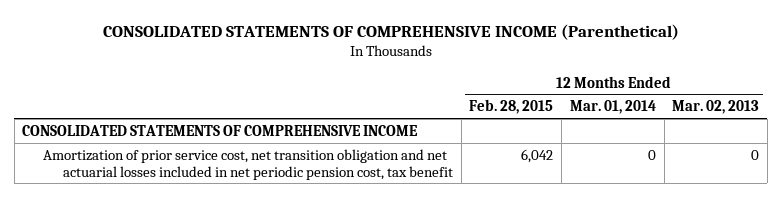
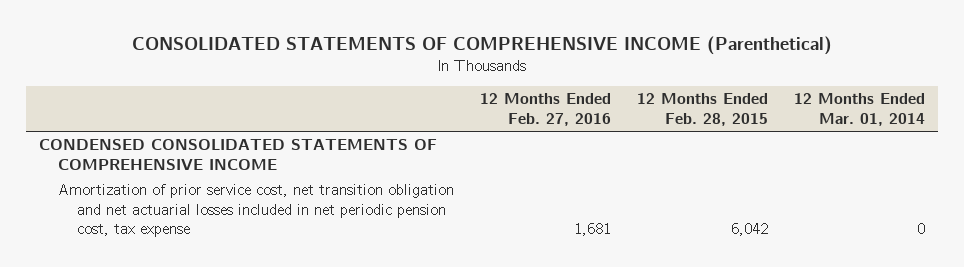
- | 12 Months Ended Feb. 28, 2015 | 12 Months Ended Mar. 01, 2014 | 12 Months Ended Mar. 02, 2013
+ | 12 Months Ended Feb. 27, 2016 | 12 Months Ended Feb. 28, 2015 | 12 Months Ended Mar. 01, 2014
- CONSOLIDATED STATEMENTS OF COMPREHENSIVE INCOME
- Amortization of prior service cost, net transition obligation and net actuarial losses included in net periodic pension cost, tax benefit | 6,042 | 0 | 0
+ CONDENSED CONSOLIDATED STATEMENTS OF COMPREHENSIVE INCOME
+ Amortization of prior service cost, net transition obligation and net actuarial losses included in net periodic pension cost, tax expense | 1,681 | 6,042 | 0

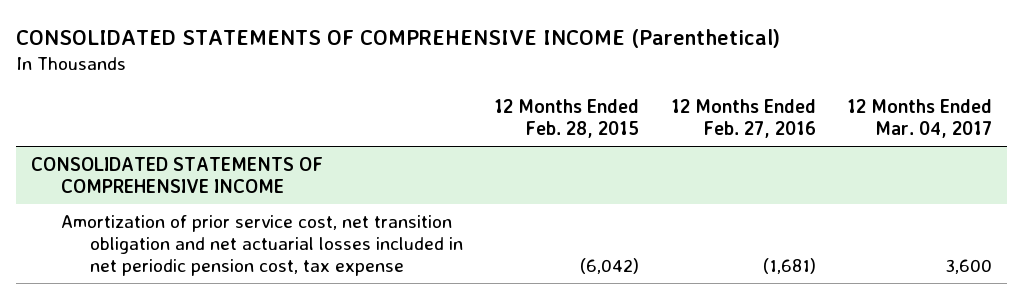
- | 12 Months Ended Feb. 27, 2016 | 12 Months Ended Feb. 28, 2015 | 12 Months Ended Mar. 01, 2014
+ | 12 Months Ended Feb. 28, 2015 | 12 Months Ended Feb. 27, 2016 | 12 Months Ended Mar. 04, 2017
- CONDENSED CONSOLIDATED STATEMENTS OF COMPREHENSIVE INCOME
- Amortization of prior service cost, net transition obligation and net actuarial losses included in net periodic pension cost, tax expense | 1,681 | 6,042 | 0
+ CONSOLIDATED STATEMENTS OF COMPREHENSIVE INCOME
+ Amortization of prior service cost, net transition obligation and net actuarial losses included in net periodic pension cost, tax expense | (6,042) | (1,681) | 3,600

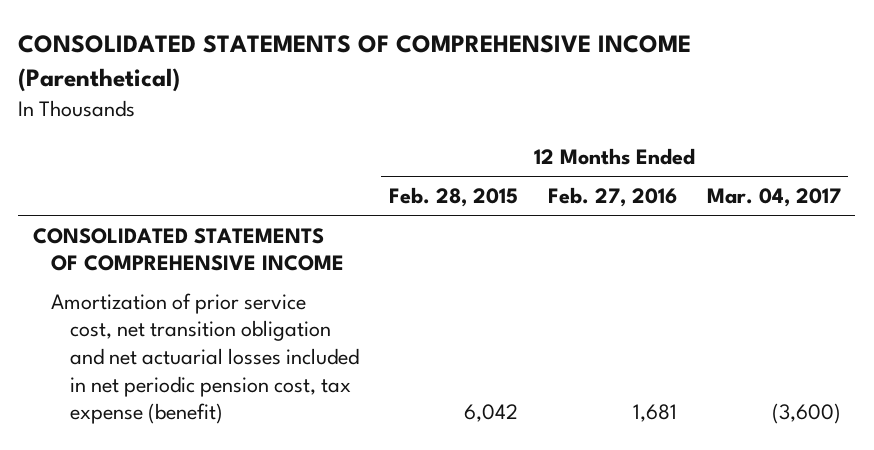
- Amortization of prior service cost, net transition obligation and net actuarial losses included in net periodic pension cost, tax expense | (6,042) | (1,681) | 3,600
+ Amortization of prior service cost, net transition obligation and net actuarial losses included in net periodic pension cost, tax expense (benefit) | 6,042 | 1,681 | (3,600)

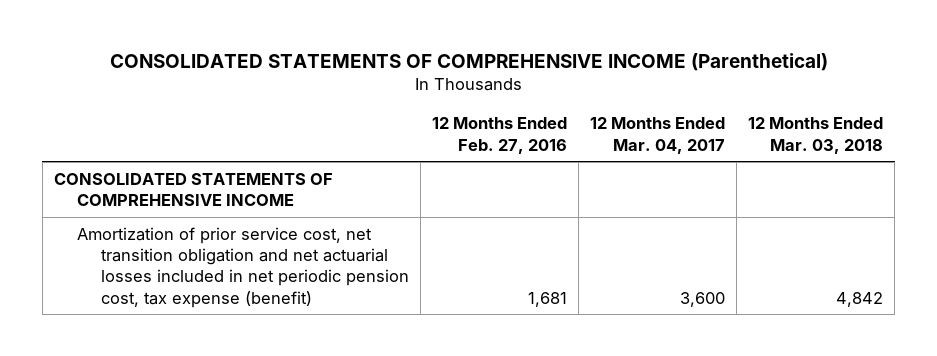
- | 12 Months Ended Feb. 28, 2015 | 12 Months Ended Feb. 27, 2016 | 12 Months Ended Mar. 04, 2017
+ | 12 Months Ended Feb. 27, 2016 | 12 Months Ended Mar. 04, 2017 | 12 Months Ended Mar. 03, 2018
- Amortization of prior service cost, net transition obligation and net actuarial losses included in net periodic pension cost, tax expense (benefit) | 6,042 | 1,681 | (3,600)
+ Amortization of prior service cost, net transition obligation and net actuarial losses included in net periodic pension cost, tax expense (benefit) | 1,681 | 3,600 | 4,842

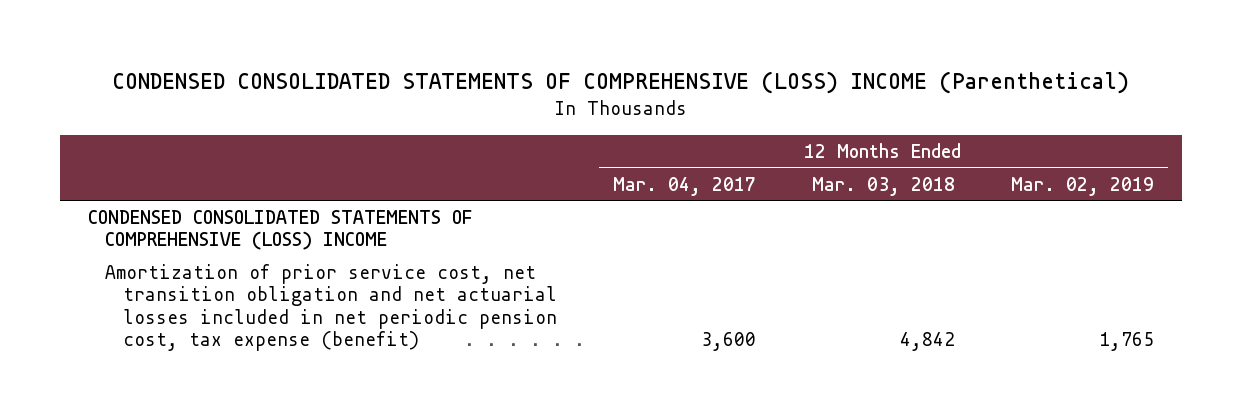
- CONSOLIDATED STATEMENTS OF COMPREHENSIVE INCOME (Parenthetical)
+ CONDENSED CONSOLIDATED STATEMENTS OF COMPREHENSIVE (LOSS) INCOME (Parenthetical)
- | 12 Months Ended Feb. 27, 2016 | 12 Months Ended Mar. 04, 2017 | 12 Months Ended Mar. 03, 2018
+ | 12 Months Ended Mar. 04, 2017 | 12 Months Ended Mar. 03, 2018 | 12 Months Ended Mar. 02, 2019
- CONSOLIDATED STATEMENTS OF COMPREHENSIVE INCOME
+ CONDENSED CONSOLIDATED STATEMENTS OF COMPREHENSIVE (LOSS) INCOME

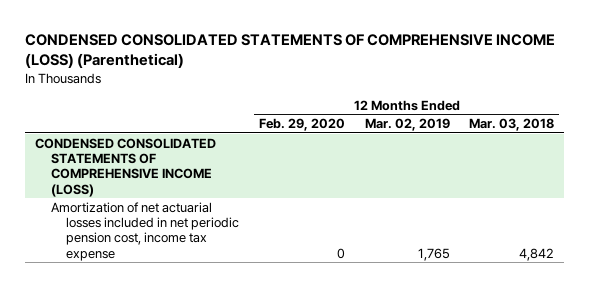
- CONDENSED CONSOLIDATED STATEMENTS OF COMPREHENSIVE (LOSS) INCOME (Parenthetical)
+ CONDENSED CONSOLIDATED STATEMENTS OF COMPREHENSIVE INCOME (LOSS) (Parenthetical)
- | 12 Months Ended Mar. 04, 2017 | 12 Months Ended Mar. 03, 2018 | 12 Months Ended Mar. 02, 2019
+ | 12 Months Ended Feb. 29, 2020 | 12 Months Ended Mar. 02, 2019 | 12 Months Ended Mar. 03, 2018
- CONDENSED CONSOLIDATED STATEMENTS OF COMPREHENSIVE (LOSS) INCOME
- Amortization of prior service cost, net transition obligation and net actuarial losses included in net periodic pension cost, tax expense (benefit) | 3,600 | 4,842 | 1,765
+ CONDENSED CONSOLIDATED STATEMENTS OF COMPREHENSIVE INCOME (LOSS)
+ Amortization of net actuarial losses included in net periodic pension cost, income tax expense | 0 | 1,765 | 4,842

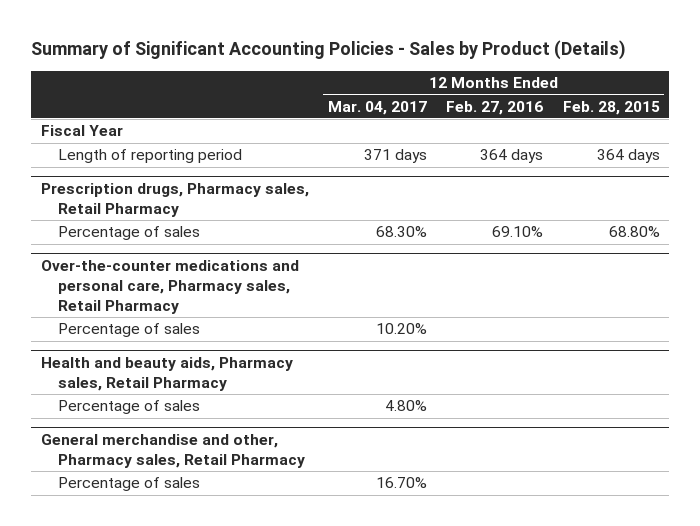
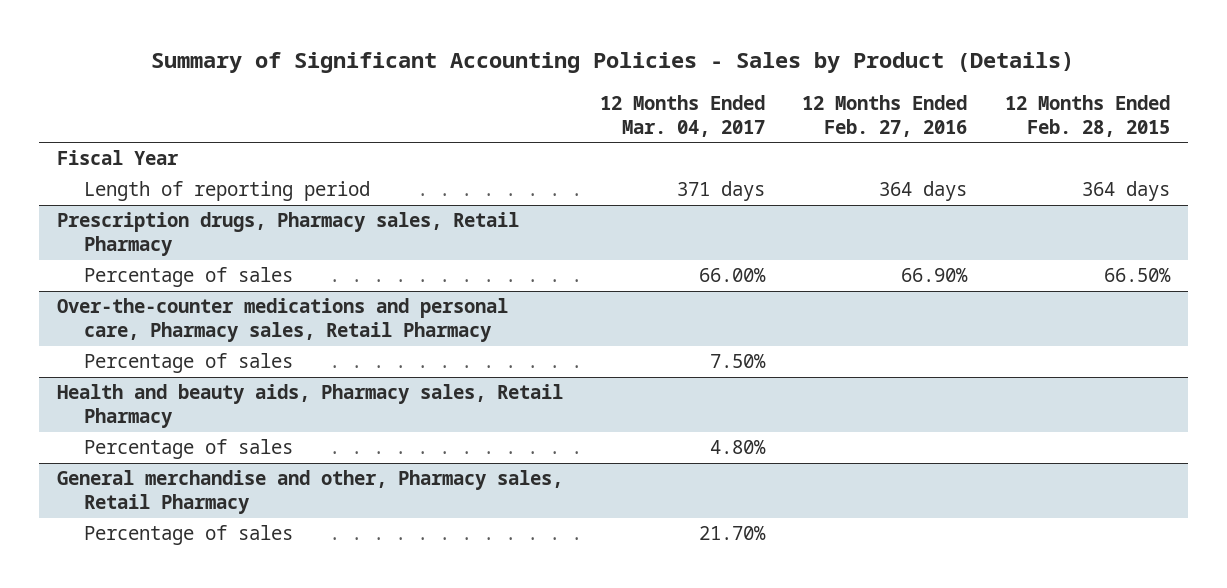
@ Prescription drugs, Pharmacy sales, Retail Pharmacy
- Percentage of sales | 68.30% | 69.10% | 68.80%
+ Percentage of sales | 66.00% | 66.90% | 66.50%
@ Over-the-counter medications and personal care, Pharmacy sales, Retail Pharmacy
- Percentage of sales | 10.20% | |
+ Percentage of sales | 7.50% | |
@ General merchandise and other, Pharmacy sales, Retail Pharmacy
- Percentage of sales | 16.70% | |
+ Percentage of sales | 21.70% | |

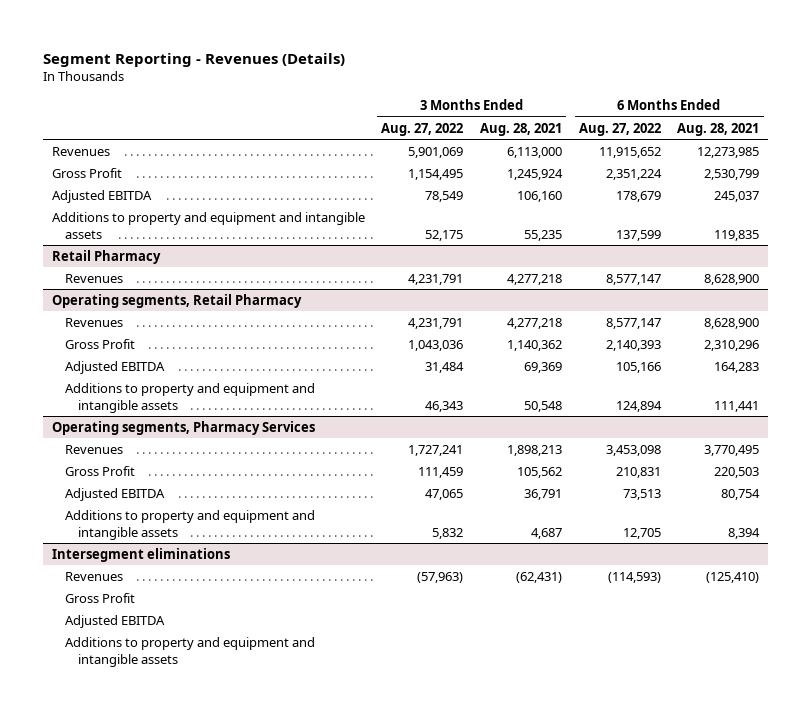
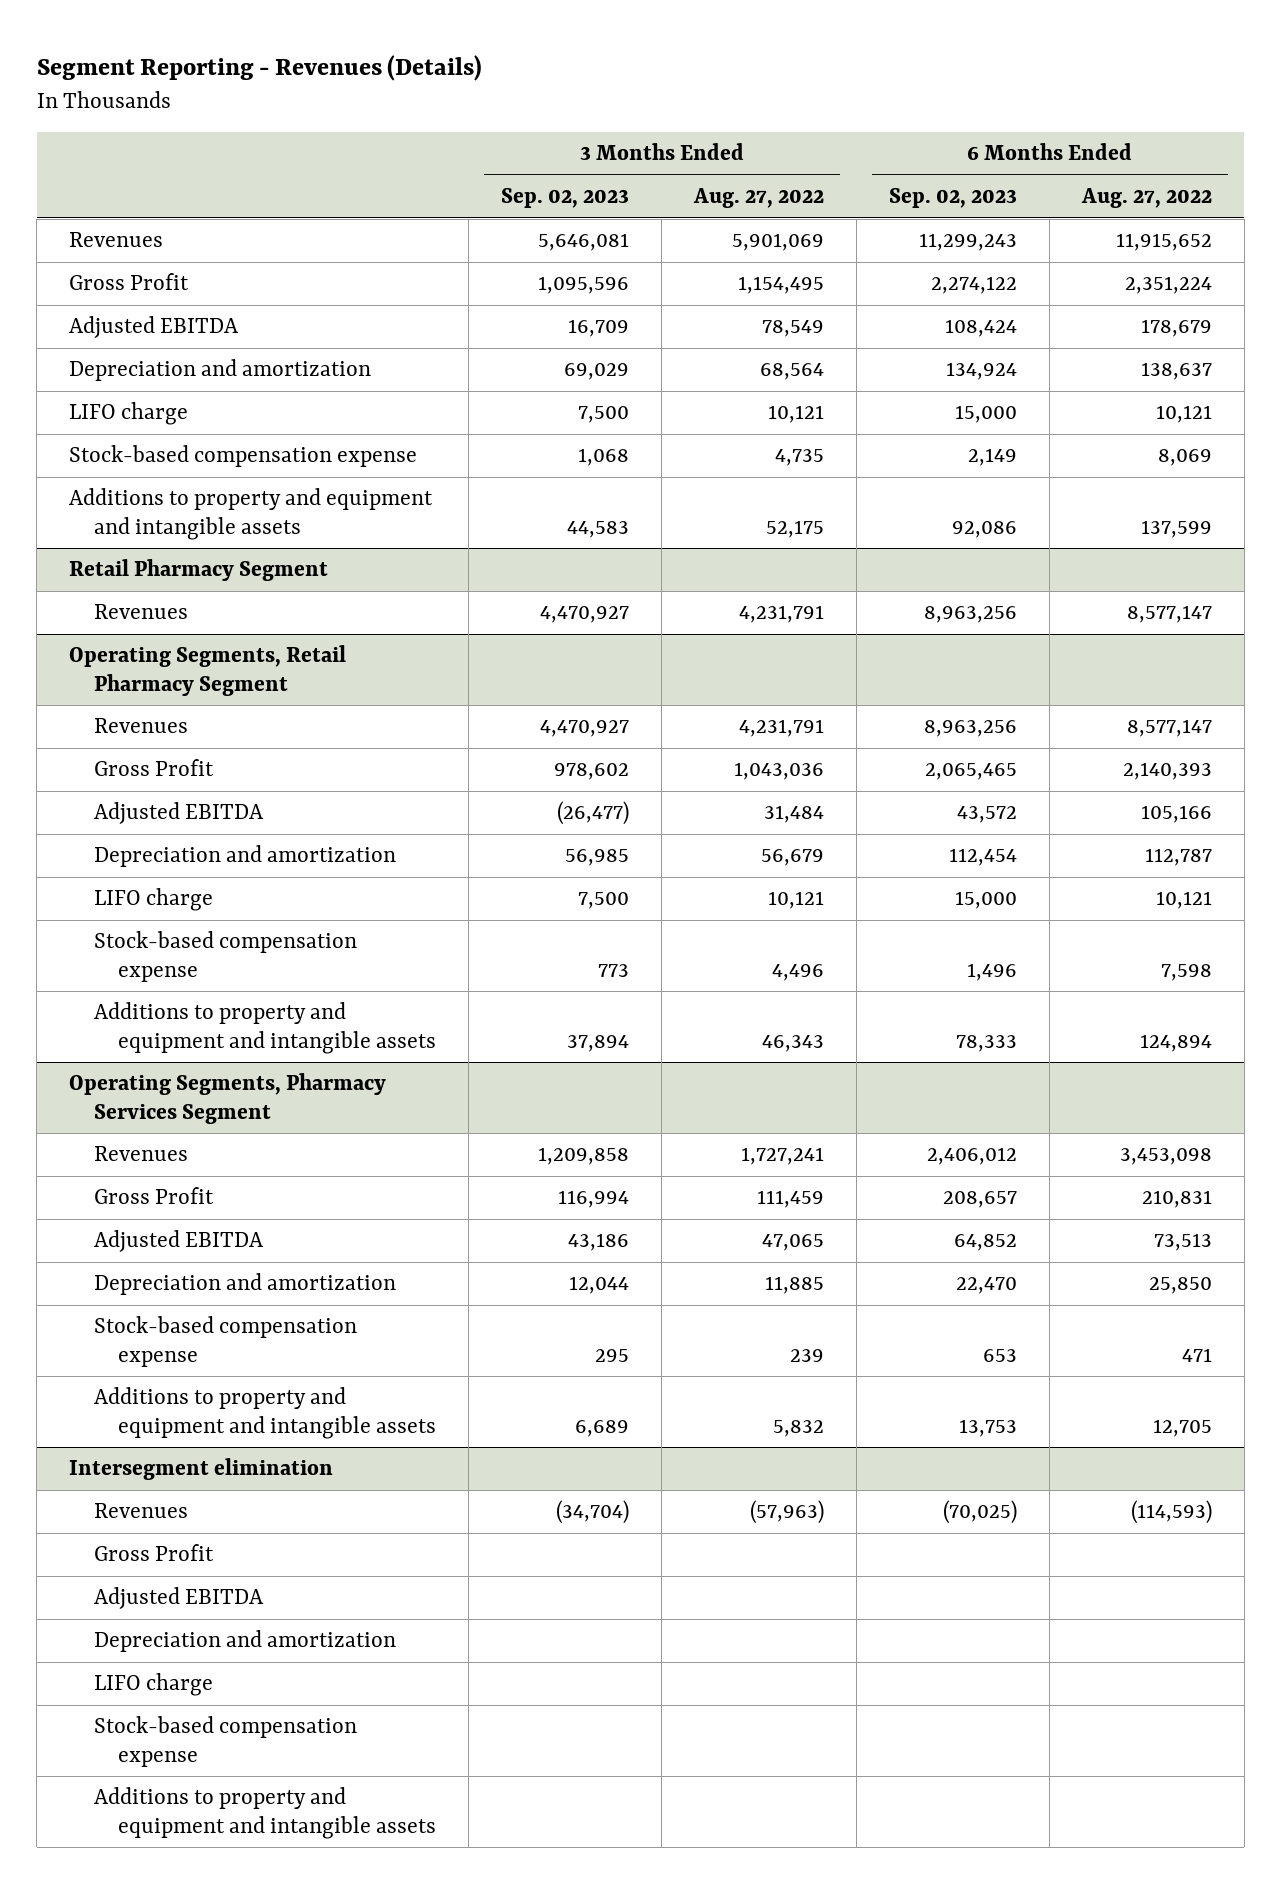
- | 3 Months Ended Aug. 27, 2022 | 3 Months Ended Aug. 28, 2021 | 6 Months Ended Aug. 27, 2022 | 6 Months Ended Aug. 28, 2021
+ | 3 Months Ended Sep. 02, 2023 | 3 Months Ended Aug. 27, 2022 | 6 Months Ended Sep. 02, 2023 | 6 Months Ended Aug. 27, 2022
+ Depreciation and amortization | 69,029 | 68,564 | 134,924 | 138,637
+ LIFO charge | 7,500 | 10,121 | 15,000 | 10,121
+ Stock-based compensation expense | 1,068 | 4,735 | 2,149 | 8,069
- Retail Pharmacy
+ Retail Pharmacy Segment
- Operating segments, Retail Pharmacy
+ Operating Segments, Retail Pharmacy Segment
+ Depreciation and amortization | 56,985 | 56,679 | 112,454 | 112,787
+ LIFO charge | 7,500 | 10,121 | 15,000 | 10,121
+ Stock-based compensation expense | 773 | 4,496 | 1,496 | 7,598
- Operating segments, Pharmacy Services
+ Operating Segments, Pharmacy Services Segment
+ Depreciation and amortization | 12,044 | 11,885 | 22,470 | 25,850
+ Stock-based compensation expense | 295 | 239 | 653 | 471
- Intersegment eliminations
+ Intersegment elimination
+ Depreciation and amortization
+ LIFO charge
+ Stock-based compensation expense

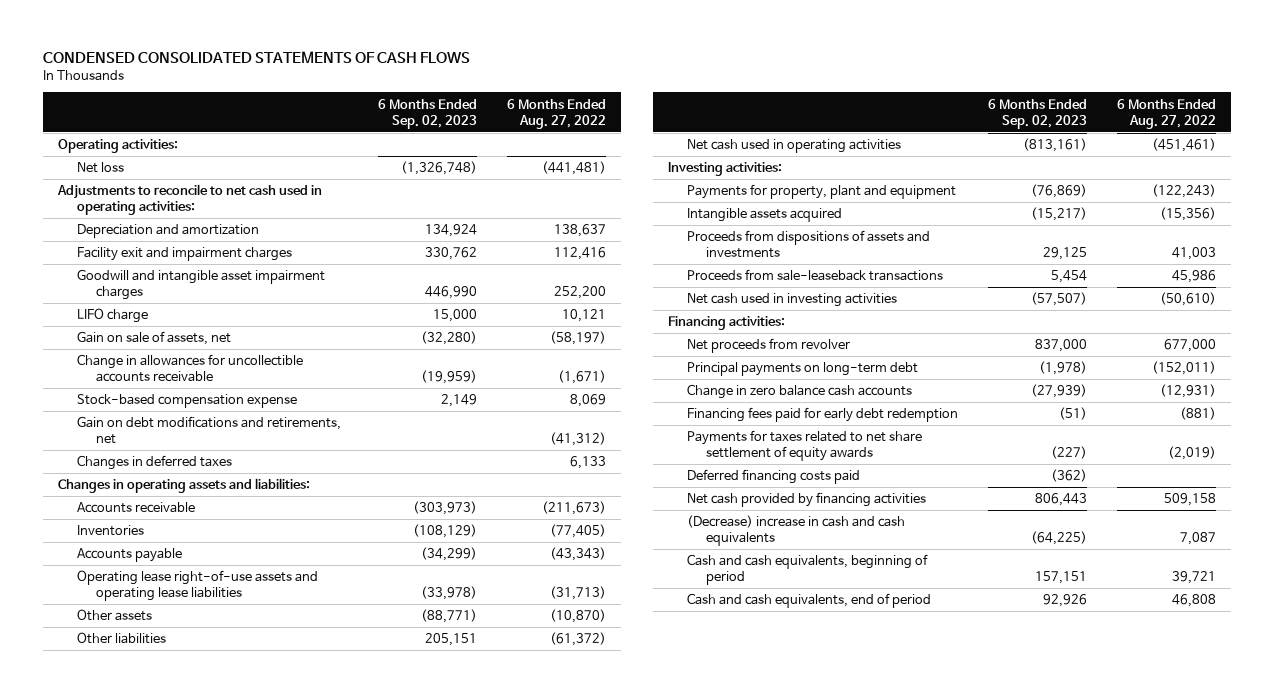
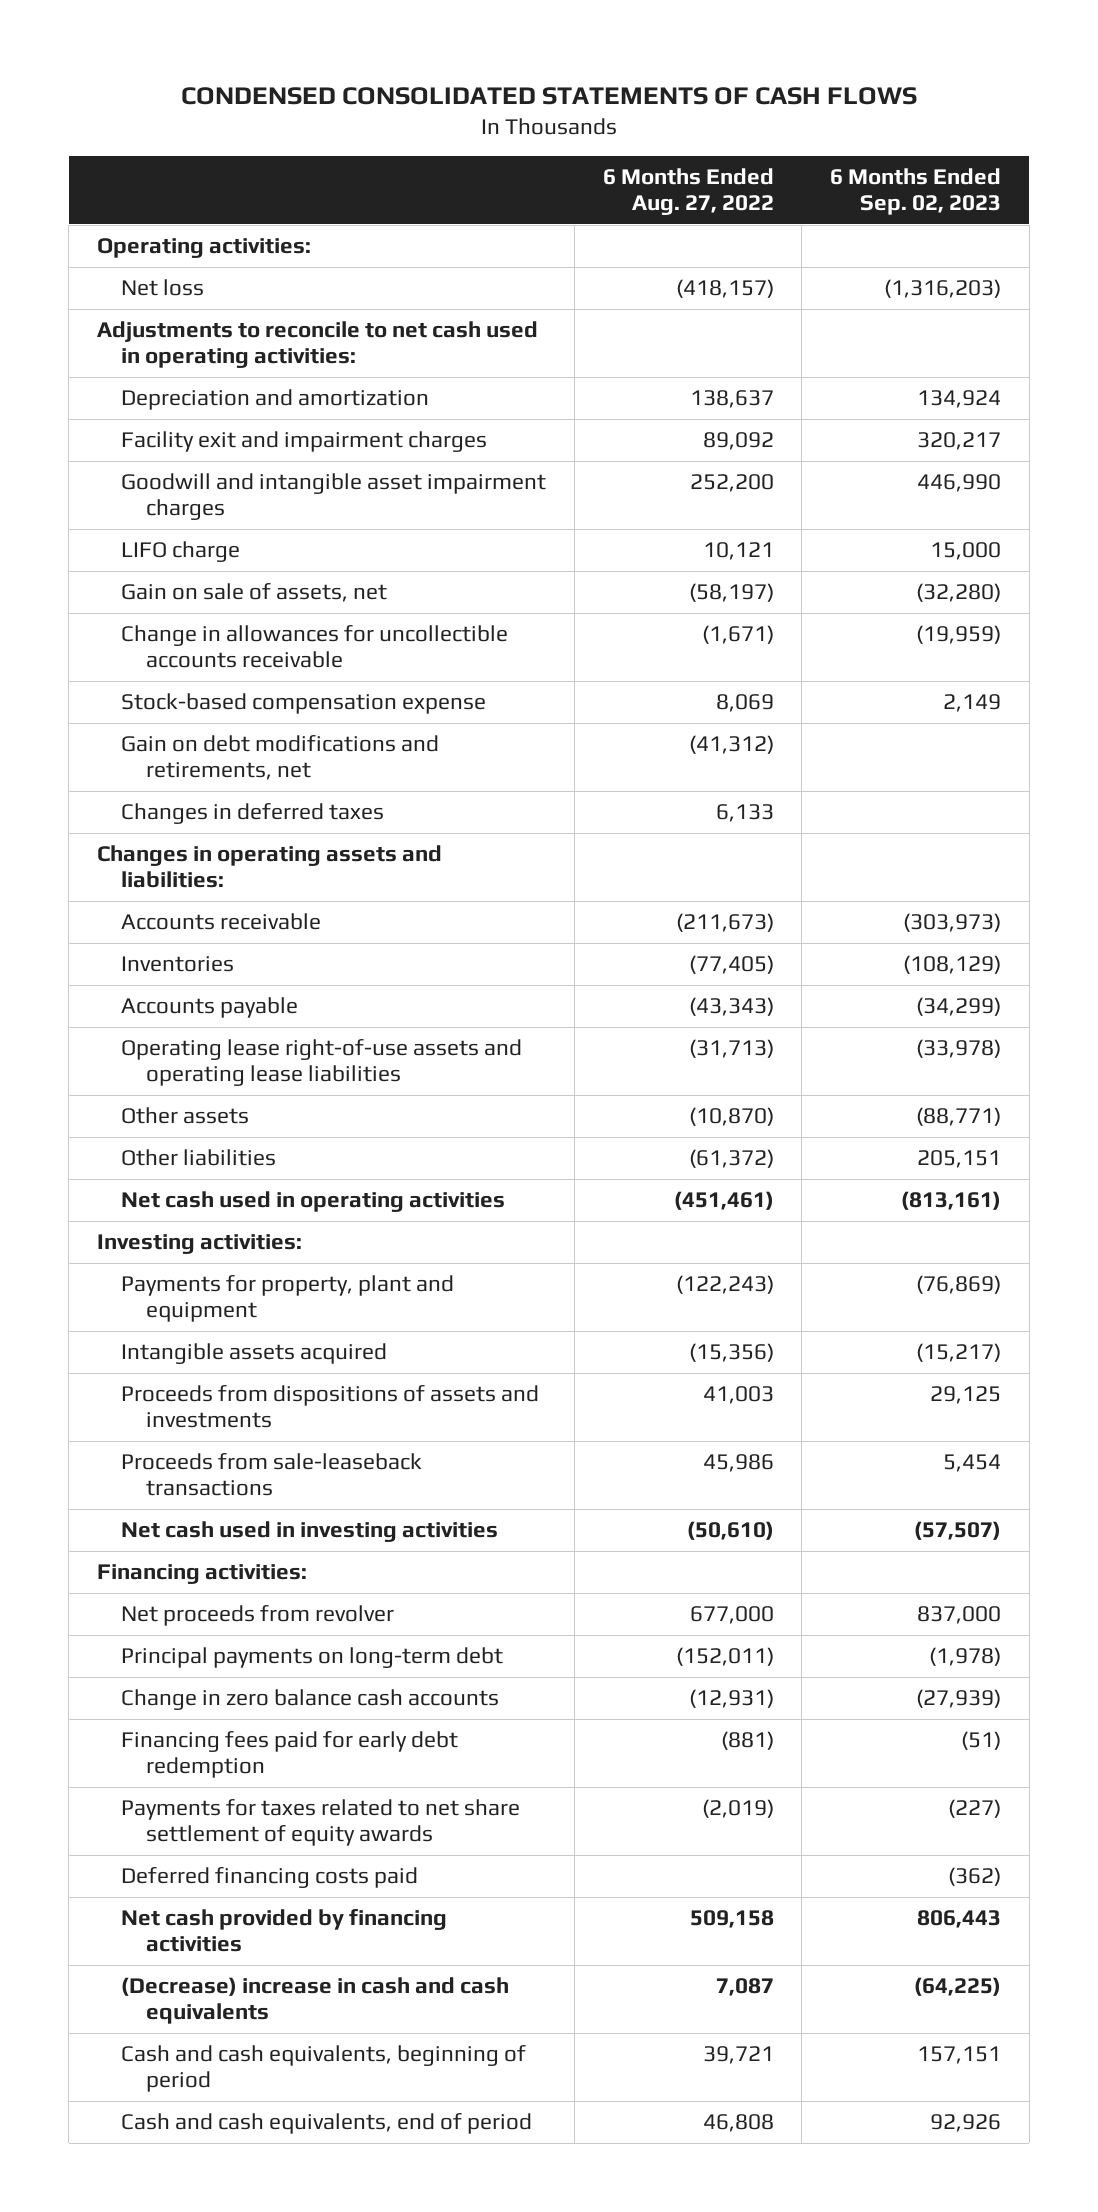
- | 6 Months Ended Sep. 02, 2023 | 6 Months Ended Aug. 27, 2022
+ | 6 Months Ended Aug. 27, 2022 | 6 Months Ended Sep. 02, 2023
- Net loss | (1,326,748) | (441,481)
+ Net loss | (418,157) | (1,316,203)
- Facility exit and impairment charges | 330,762 | 112,416
+ Facility exit and impairment charges | 89,092 | 320,217

